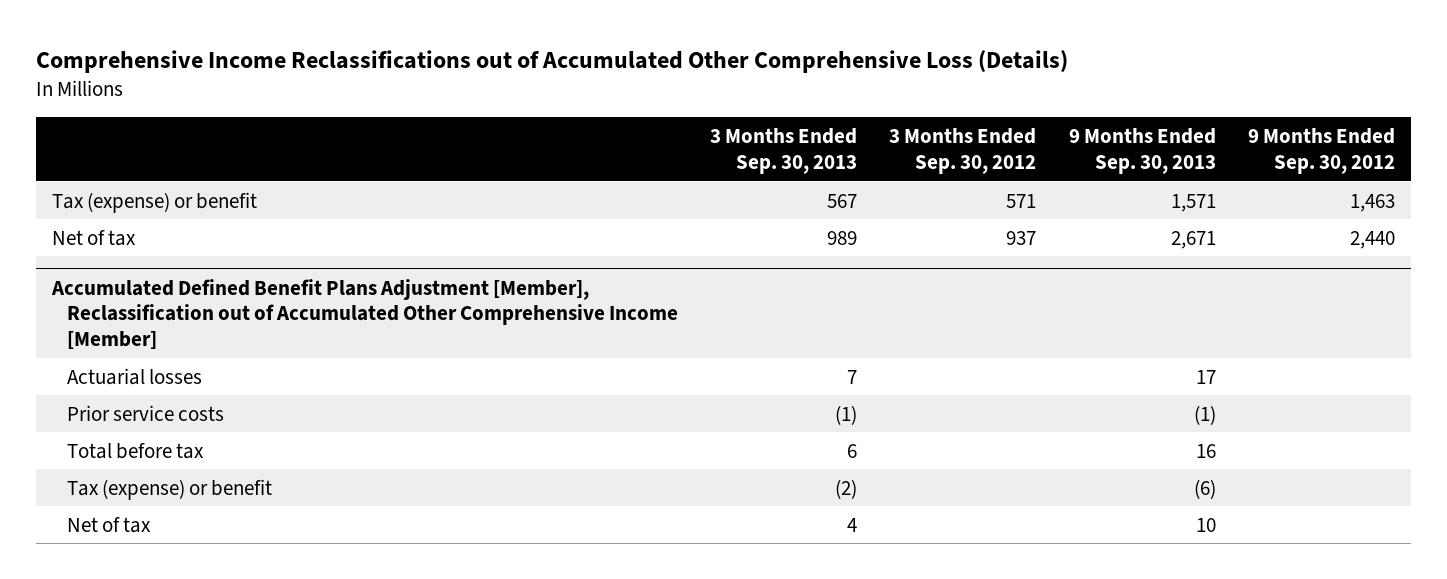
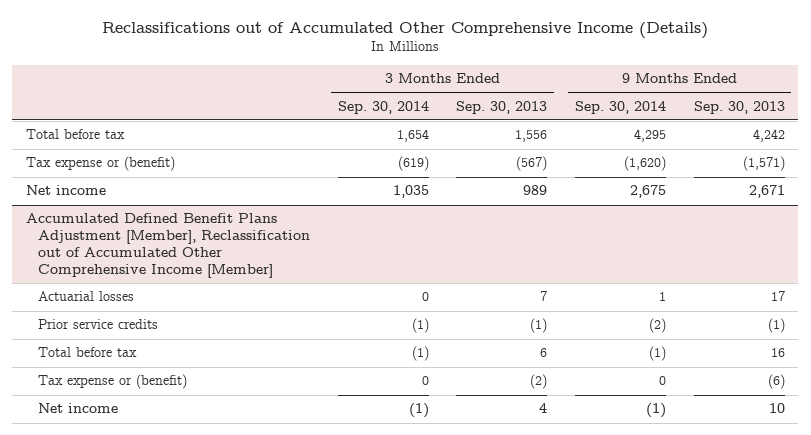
- Comprehensive Income Reclassifications out of Accumulated Other Comprehensive Loss (Details)
+ Reclassifications out of Accumulated Other Comprehensive Income (Details)
- | 3 Months Ended Sep. 30, 2013 | 3 Months Ended Sep. 30, 2012 | 9 Months Ended Sep. 30, 2013 | 9 Months Ended Sep. 30, 2012
+ | 3 Months Ended Sep. 30, 2014 | 3 Months Ended Sep. 30, 2013 | 9 Months Ended Sep. 30, 2014 | 9 Months Ended Sep. 30, 2013
- Tax (expense) or benefit | 567 | 571 | 1,571 | 1,463
- Net of tax | 989 | 937 | 2,671 | 2,440
+ Total before tax | 1,654 | 1,556 | 4,295 | 4,242
+ Tax expense or (benefit) | (619) | (567) | (1,620) | (1,571)
+ Net income | 1,035 | 989 | 2,675 | 2,671
@ Accumulated Defined Benefit Plans Adjustment [Member], Reclassification out of Accumulated Other Comprehensive Income [Member]
- Prior service costs | (1) | | (1) |
+ Prior service credits | (1) | (1) | (2) | (1)
- Tax (expense) or benefit | (2) | | (6) |
- Net of tax | 4 | | 10 |
+ Tax expense or (benefit) | 0 | (2) | 0 | (6)
+ Net income | (1) | 4 | (1) | 10

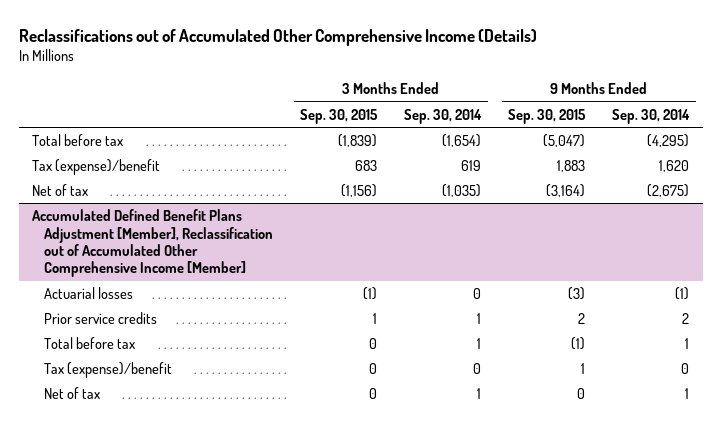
- | 3 Months Ended Sep. 30, 2014 | 3 Months Ended Sep. 30, 2013 | 9 Months Ended Sep. 30, 2014 | 9 Months Ended Sep. 30, 2013
+ | 3 Months Ended Sep. 30, 2015 | 3 Months Ended Sep. 30, 2014 | 9 Months Ended Sep. 30, 2015 | 9 Months Ended Sep. 30, 2014
- Total before tax | 1,654 | 1,556 | 4,295 | 4,242
- Tax expense or (benefit) | (619) | (567) | (1,620) | (1,571)
- Net income | 1,035 | 989 | 2,675 | 2,671
+ Total before tax | (1,839) | (1,654) | (5,047) | (4,295)
+ Tax (expense)/benefit | 683 | 619 | 1,883 | 1,620
+ Net of tax | (1,156) | (1,035) | (3,164) | (2,675)
@ Accumulated Defined Benefit Plans Adjustment [Member], Reclassification out of Accumulated Other Comprehensive Income [Member]
- Actuarial losses | 0 | 7 | 1 | 17
- Prior service credits | (1) | (1) | (2) | (1)
- Total before tax | (1) | 6 | (1) | 16
- Tax expense or (benefit) | 0 | (2) | 0 | (6)
- Net income | (1) | 4 | (1) | 10
+ Actuarial losses | (1) | 0 | (3) | (1)
+ Prior service credits | 1 | 1 | 2 | 2
+ Total before tax | 0 | 1 | (1) | 1
+ Tax (expense)/benefit | 0 | 0 | 1 | 0
+ Net of tax | 0 | 1 | 0 | 1

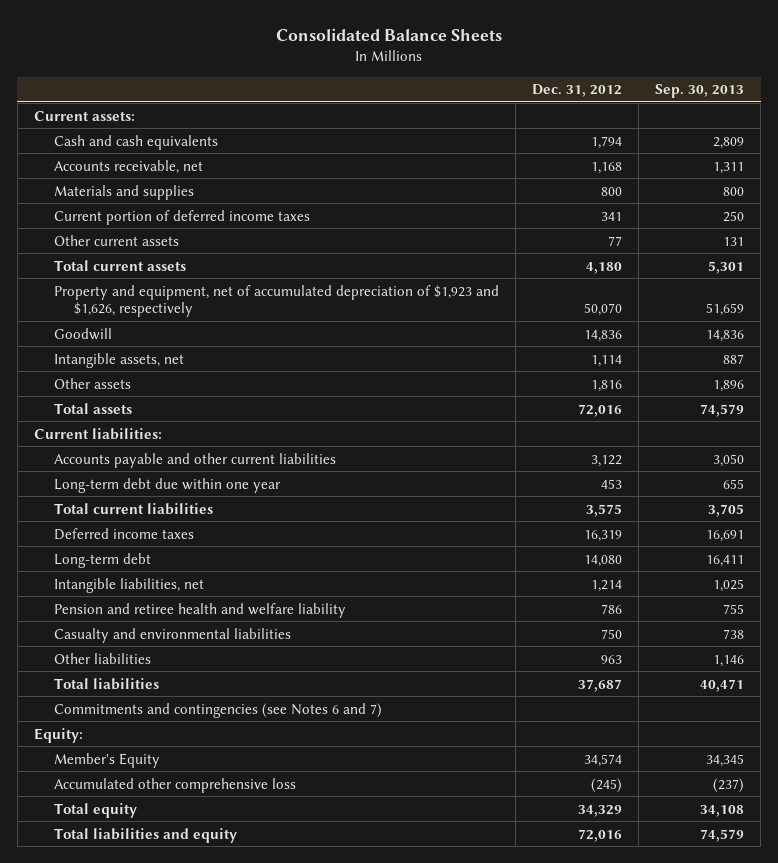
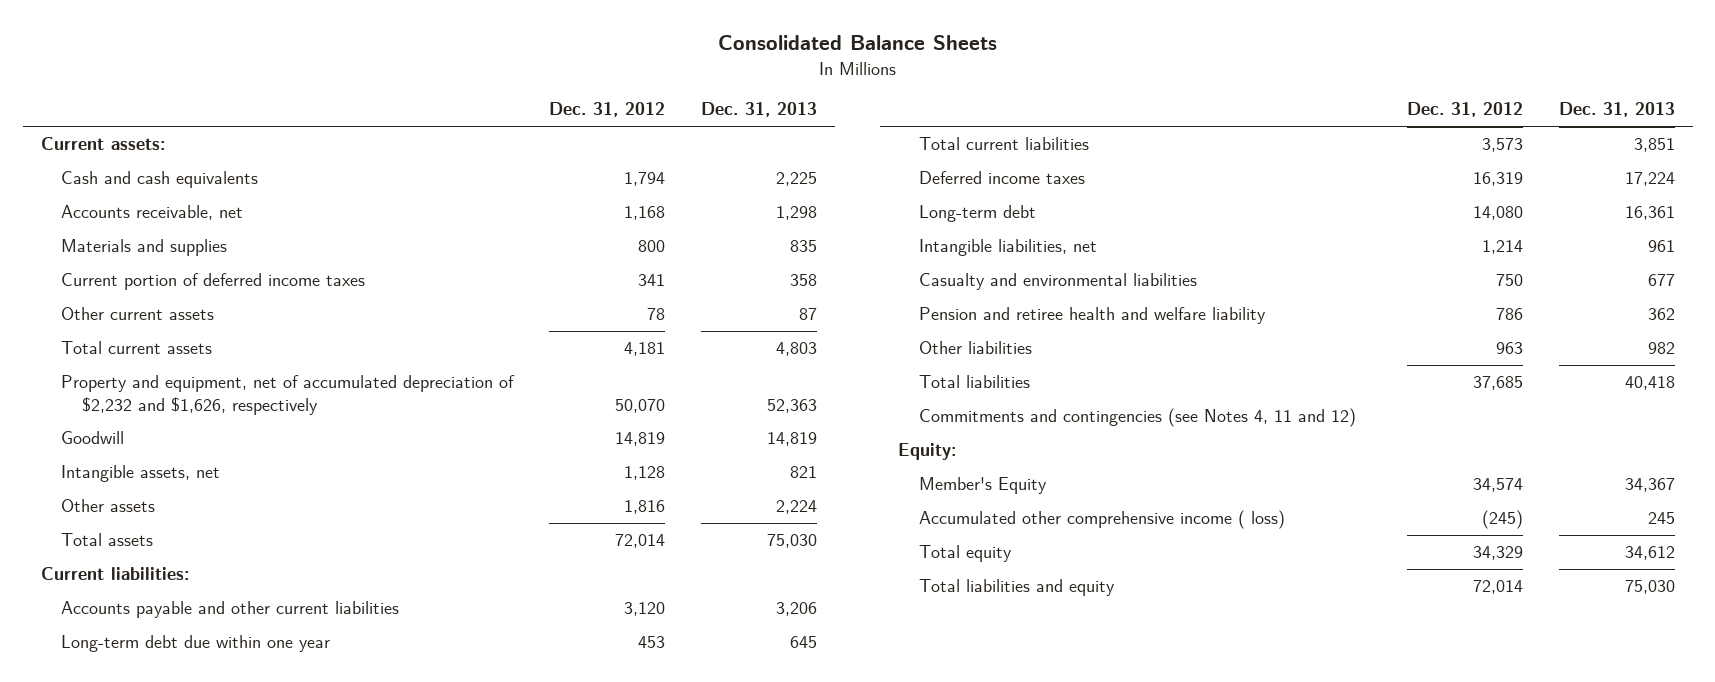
- | Dec. 31, 2012 | Sep. 30, 2013
+ | Dec. 31, 2012 | Dec. 31, 2013
- Other current assets | 77 | 131
- Total current assets | 4,180 | 5,301
- Property and equipment, net of accumulated depreciation of $1,923 and $1,626, respectively | 50,070 | 51,659
- Goodwill | 14,836 | 14,836
- Intangible assets, net | 1,114 | 887
+ Other current assets | 78 | 87
+ Total current assets | 4,181 | 4,803
+ Property and equipment, net of accumulated depreciation of $2,232 and $1,626, respectively | 50,070 | 52,363
+ Goodwill | 14,819 | 14,819
+ Intangible assets, net | 1,128 | 821
- Total assets | 72,016 | 74,579
+ Total assets | 72,014 | 75,030
- Accounts payable and other current liabilities | 3,122 | 3,050
+ Accounts payable and other current liabilities | 3,120 | 3,206
- Total current liabilities | 3,575 | 3,705
+ Total current liabilities | 3,573 | 3,851
moved down: Pension and retiree health and welfare liability | 786 | 362
- Total liabilities | 37,687 | 40,471
- Commitments and contingencies (see Notes 6 and 7)
+ Total liabilities | 37,685 | 40,418
+ Commitments and contingencies (see Notes 4, 11 and 12)
- Accumulated other comprehensive loss | (245) | (237)
+ Accumulated other comprehensive income ( loss) | (245) | 245
- Total liabilities and equity | 72,016 | 74,579
+ Total liabilities and equity | 72,014 | 75,030

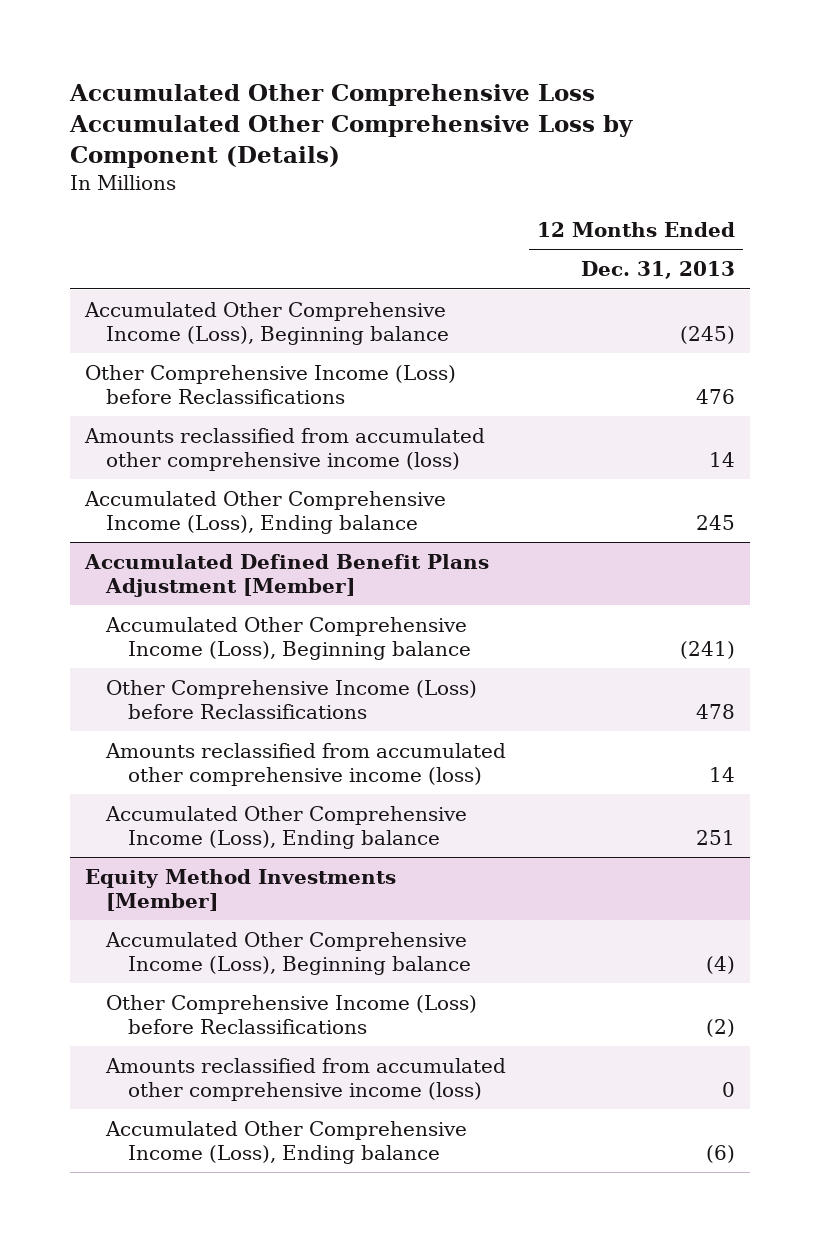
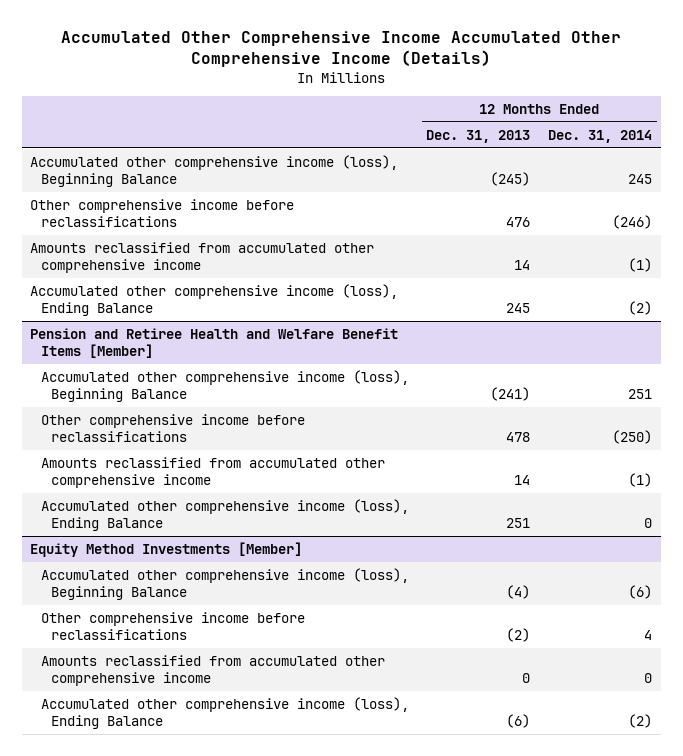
- Accumulated Other Comprehensive Loss Accumulated Other Comprehensive Loss by Component (Details)
+ Accumulated Other Comprehensive Income Accumulated Other Comprehensive Income (Details)
- | 12 Months Ended Dec. 31, 2013
+ | 12 Months Ended Dec. 31, 2013 | 12 Months Ended Dec. 31, 2014
- Accumulated Other Comprehensive Income (Loss), Beginning balance | (245)
- Other Comprehensive Income (Loss) before Reclassifications | 476
- Amounts reclassified from accumulated other comprehensive income (loss) | 14
- Accumulated Other Comprehensive Income (Loss), Ending balance | 245
- Accumulated Defined Benefit Plans Adjustment [Member]
- Accumulated Other Comprehensive Income (Loss), Beginning balance | (241)
- Other Comprehensive Income (Loss) before Reclassifications | 478
- Amounts reclassified from accumulated other comprehensive income (loss) | 14
- Accumulated Other Comprehensive Income (Loss), Ending balance | 251
+ Accumulated other comprehensive income (loss), Beginning Balance | (245) | 245
+ Other comprehensive income before reclassifications | 476 | (246)
+ Amounts reclassified from accumulated other comprehensive income | 14 | (1)
+ Accumulated other comprehensive income (loss), Ending Balance | 245 | (2)
+ Pension and Retiree Health and Welfare Benefit Items [Member]
+ Accumulated other comprehensive income (loss), Beginning Balance | (241) | 251
+ Other comprehensive income before reclassifications | 478 | (250)
+ Amounts reclassified from accumulated other comprehensive income | 14 | (1)
+ Accumulated other comprehensive income (loss), Ending Balance | 251 | 0
@ Equity Method Investments [Member]
- Accumulated Other Comprehensive Income (Loss), Beginning balance | (4)
- Other Comprehensive Income (Loss) before Reclassifications | (2)
- Amounts reclassified from accumulated other comprehensive income (loss) | 0
- Accumulated Other Comprehensive Income (Loss), Ending balance | (6)
+ Accumulated other comprehensive income (loss), Beginning Balance | (4) | (6)
+ Other comprehensive income before reclassifications | (2) | 4
+ Amounts reclassified from accumulated other comprehensive income | 0 | 0
+ Accumulated other comprehensive income (loss), Ending Balance | (6) | (2)

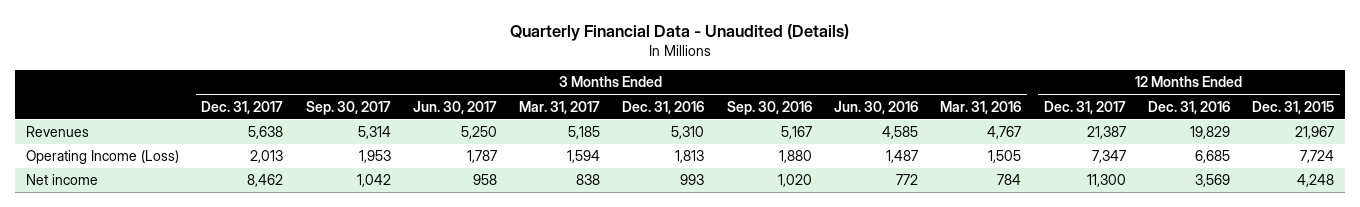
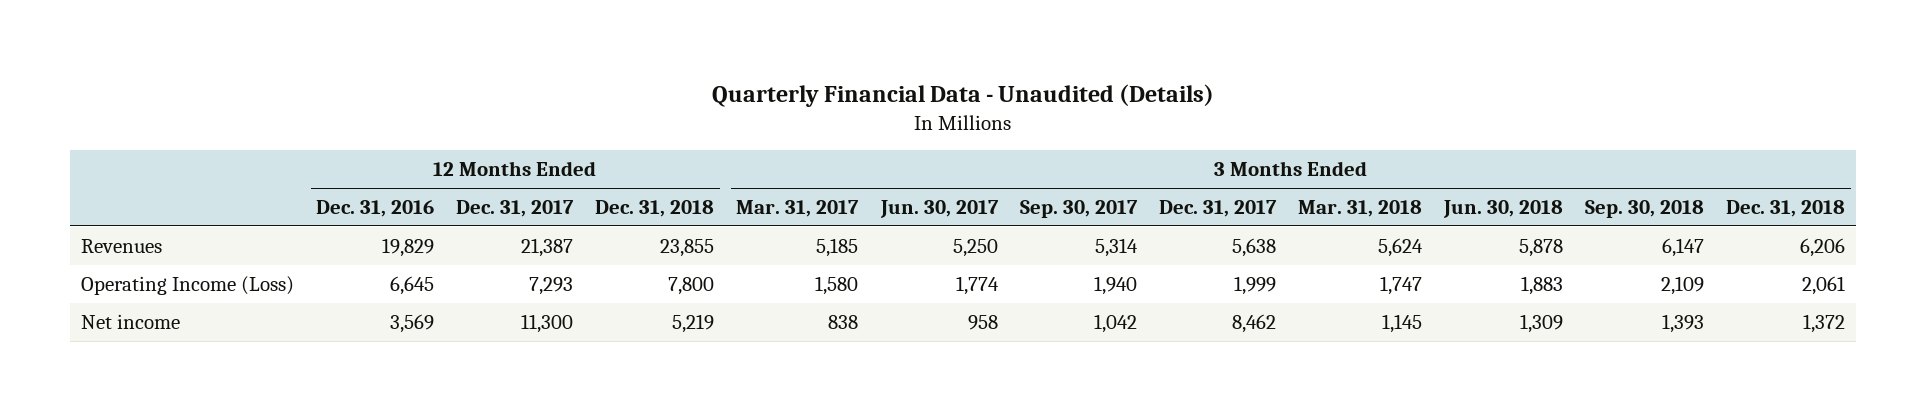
- | 3 Months Ended Dec. 31, 2017 | 3 Months Ended Sep. 30, 2017 | 3 Months Ended Jun. 30, 2017 | 3 Months Ended Mar. 31, 2017 | 3 Months Ended Dec. 31, 2016 | 3 Months Ended Sep. 30, 2016 | 3 Months Ended Jun. 30, 2016 | 3 Months Ended Mar. 31, 2016 | 12 Months Ended Dec. 31, 2017 | 12 Months Ended Dec. 31, 2016 | 12 Months Ended Dec. 31, 2015
+ | 12 Months Ended Dec. 31, 2016 | 12 Months Ended Dec. 31, 2017 | 12 Months Ended Dec. 31, 2018 | 3 Months Ended Mar. 31, 2017 | 3 Months Ended Jun. 30, 2017 | 3 Months Ended Sep. 30, 2017 | 3 Months Ended Dec. 31, 2017 | 3 Months Ended Mar. 31, 2018 | 3 Months Ended Jun. 30, 2018 | 3 Months Ended Sep. 30, 2018 | 3 Months Ended Dec. 31, 2018
- Operating Income (Loss) | 2,013 | 1,953 | 1,787 | 1,594 | 1,813 | 1,880 | 1,487 | 1,505 | 7,347 | 6,685 | 7,724
+ Operating Income (Loss) | 6,645 | 7,293 | 7,800 | 1,580 | 1,774 | 1,940 | 1,999 | 1,747 | 1,883 | 2,109 | 2,061

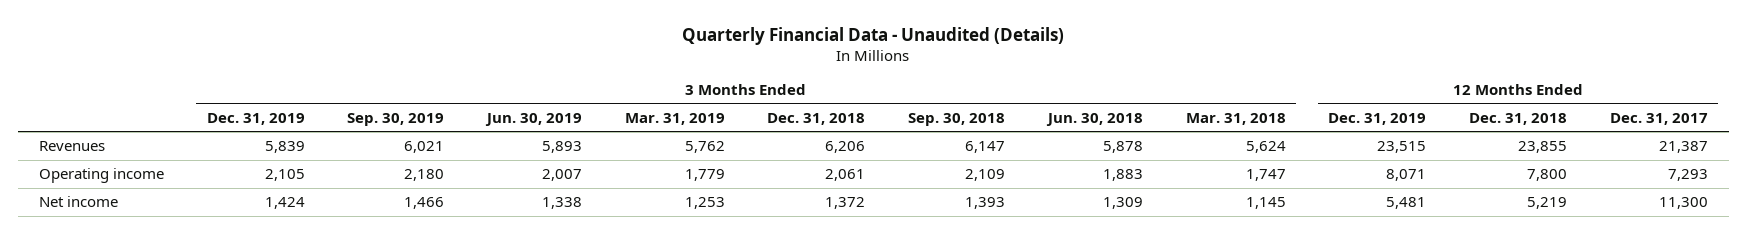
- | 12 Months Ended Dec. 31, 2016 | 12 Months Ended Dec. 31, 2017 | 12 Months Ended Dec. 31, 2018 | 3 Months Ended Mar. 31, 2017 | 3 Months Ended Jun. 30, 2017 | 3 Months Ended Sep. 30, 2017 | 3 Months Ended Dec. 31, 2017 | 3 Months Ended Mar. 31, 2018 | 3 Months Ended Jun. 30, 2018 | 3 Months Ended Sep. 30, 2018 | 3 Months Ended Dec. 31, 2018
+ | 3 Months Ended Dec. 31, 2019 | 3 Months Ended Sep. 30, 2019 | 3 Months Ended Jun. 30, 2019 | 3 Months Ended Mar. 31, 2019 | 3 Months Ended Dec. 31, 2018 | 3 Months Ended Sep. 30, 2018 | 3 Months Ended Jun. 30, 2018 | 3 Months Ended Mar. 31, 2018 | 12 Months Ended Dec. 31, 2019 | 12 Months Ended Dec. 31, 2018 | 12 Months Ended Dec. 31, 2017
- Operating Income (Loss) | 6,645 | 7,293 | 7,800 | 1,580 | 1,774 | 1,940 | 1,999 | 1,747 | 1,883 | 2,109 | 2,061
+ Operating income | 2,105 | 2,180 | 2,007 | 1,779 | 2,061 | 2,109 | 1,883 | 1,747 | 8,071 | 7,800 | 7,293

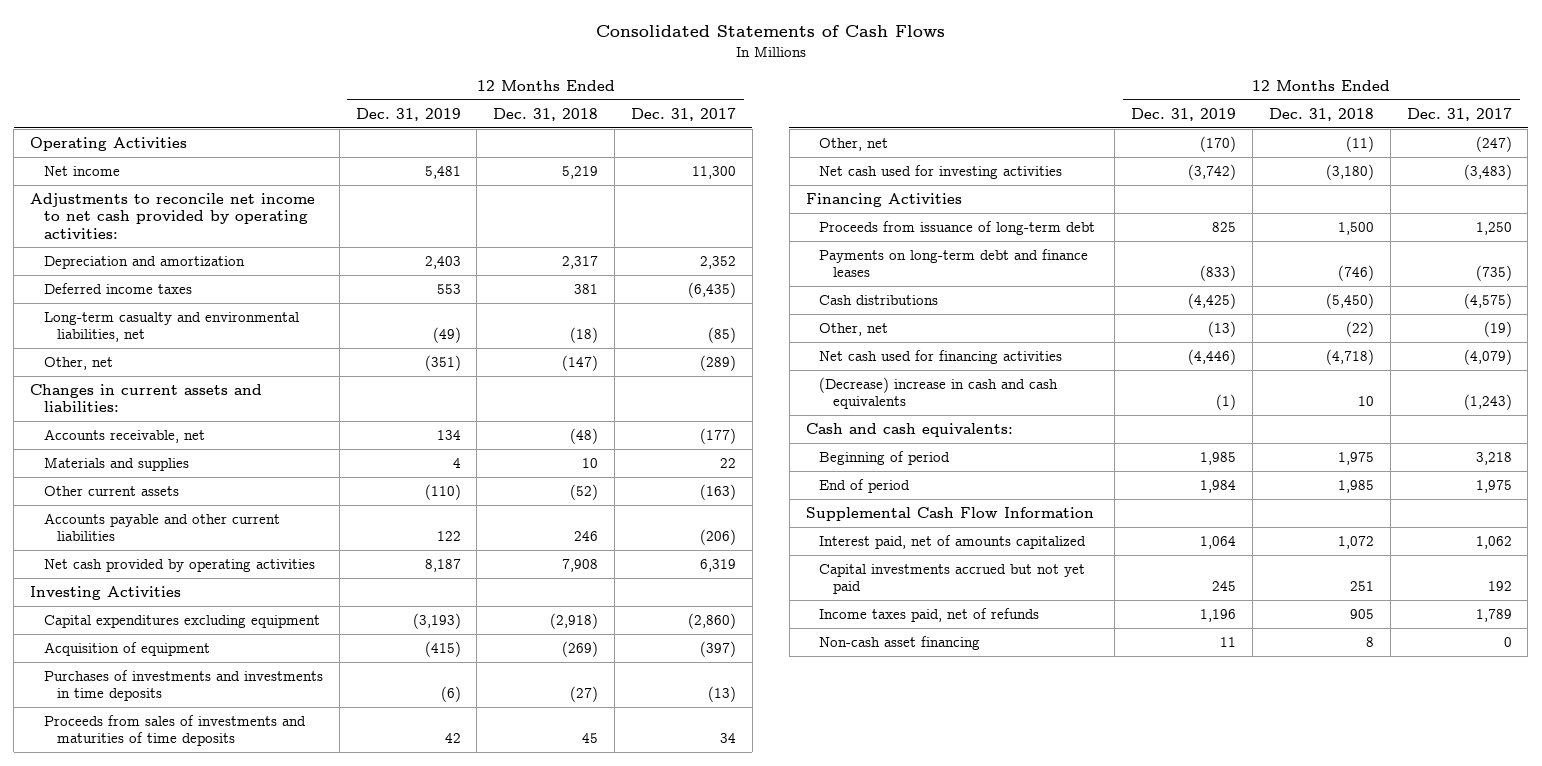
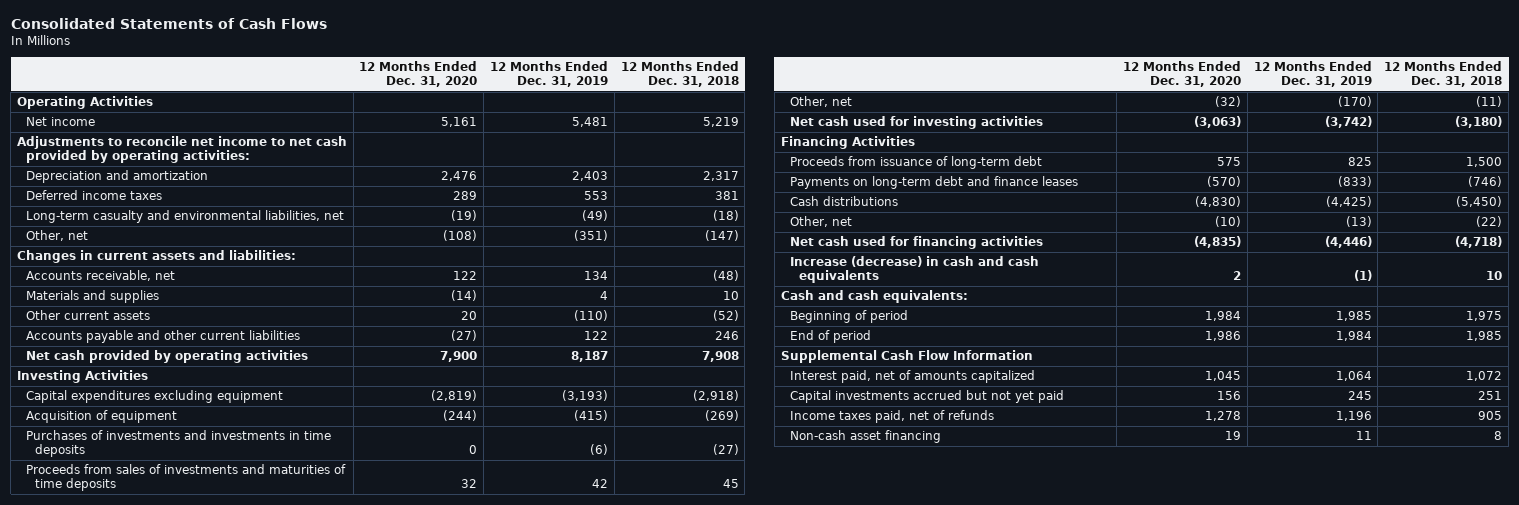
- | 12 Months Ended Dec. 31, 2019 | 12 Months Ended Dec. 31, 2018 | 12 Months Ended Dec. 31, 2017
+ | 12 Months Ended Dec. 31, 2020 | 12 Months Ended Dec. 31, 2019 | 12 Months Ended Dec. 31, 2018
- (Decrease) increase in cash and cash equivalents | (1) | 10 | (1,243)
+ Increase (decrease) in cash and cash equivalents | 2 | (1) | 10

